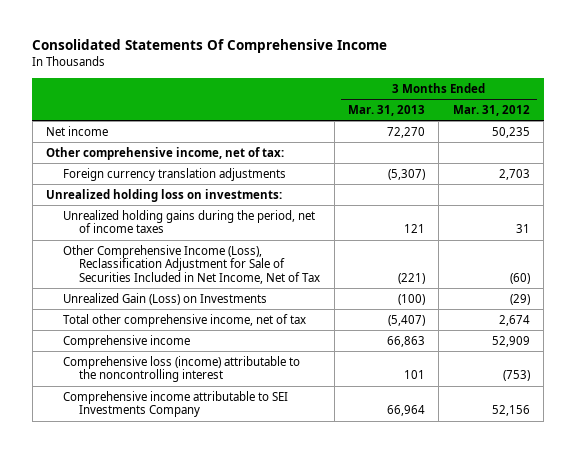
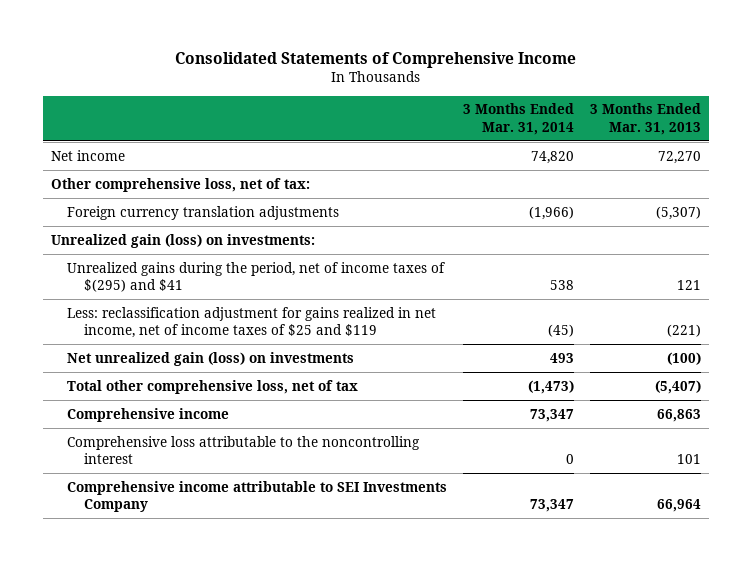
- Consolidated Statements Of Comprehensive Income
+ Consolidated Statements of Comprehensive Income
- | 3 Months Ended Mar. 31, 2013 | 3 Months Ended Mar. 31, 2012
+ | 3 Months Ended Mar. 31, 2014 | 3 Months Ended Mar. 31, 2013
- Other comprehensive income, net of tax:
+ Other comprehensive loss, net of tax:
- Unrealized holding loss on investments:
- Unrealized holding gains during the period, net of income taxes | 121 | 31
- Other Comprehensive Income (Loss), Reclassification Adjustment for Sale of Securities Included in Net Income, Net of Tax | (221) | (60)
- Unrealized Gain (Loss) on Investments | (100) | (29)
- Total other comprehensive income, net of tax | (5,407) | 2,674
+ Unrealized gain (loss) on investments:
+ Unrealized gains during the period, net of income taxes of $(295) and $41 | 538 | 121
+ Less: reclassification adjustment for gains realized in net income, net of income taxes of $25 and $119 | (45) | (221)
+ Net unrealized gain (loss) on investments | 493 | (100)
+ Total other comprehensive loss, net of tax | (1,473) | (5,407)
- Comprehensive loss (income) attributable to the noncontrolling interest | 101 | (753)
+ Comprehensive loss attributable to the noncontrolling interest | 0 | 101

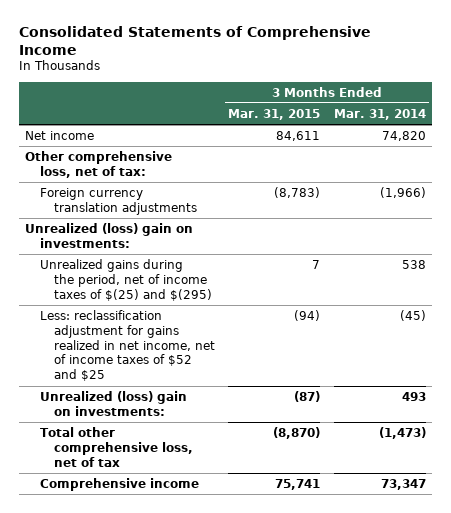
- | 3 Months Ended Mar. 31, 2014 | 3 Months Ended Mar. 31, 2013
+ | 3 Months Ended Mar. 31, 2015 | 3 Months Ended Mar. 31, 2014
- Unrealized gain (loss) on investments:
- Unrealized gains during the period, net of income taxes of $(295) and $41 | 538 | 121
- Less: reclassification adjustment for gains realized in net income, net of income taxes of $25 and $119 | (45) | (221)
- Net unrealized gain (loss) on investments | 493 | (100)
+ Unrealized (loss) gain on investments:
+ Unrealized gains during the period, net of income taxes of $(25) and $(295) | 7 | 538
+ Less: reclassification adjustment for gains realized in net income, net of income taxes of $52 and $25 | (94) | (45)
+ Unrealized (loss) gain on investments: | (87) | 493
- Comprehensive loss attributable to the noncontrolling interest | 0 | 101
- Comprehensive income attributable to SEI Investments Company | 73,347 | 66,964

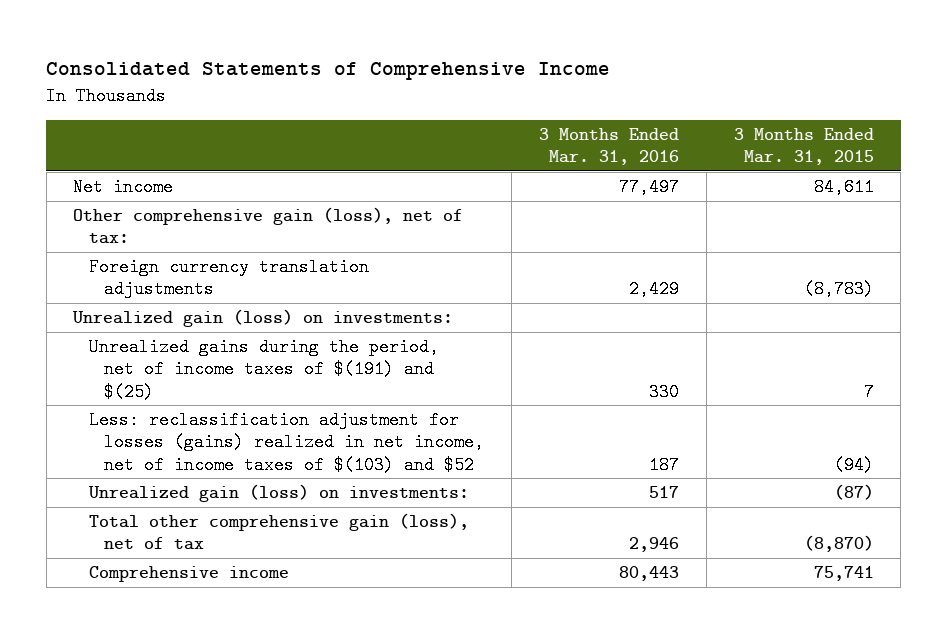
- | 3 Months Ended Mar. 31, 2015 | 3 Months Ended Mar. 31, 2014
+ | 3 Months Ended Mar. 31, 2016 | 3 Months Ended Mar. 31, 2015
- Other comprehensive loss, net of tax:
+ Other comprehensive gain (loss), net of tax:
- Unrealized (loss) gain on investments:
- Unrealized gains during the period, net of income taxes of $(25) and $(295) | 7 | 538
- Less: reclassification adjustment for gains realized in net income, net of income taxes of $52 and $25 | (94) | (45)
- Unrealized (loss) gain on investments: | (87) | 493
- Total other comprehensive loss, net of tax | (8,870) | (1,473)
+ Unrealized gain (loss) on investments:
+ Unrealized gains during the period, net of income taxes of $(191) and $(25) | 330 | 7
+ Less: reclassification adjustment for losses (gains) realized in net income, net of income taxes of $(103) and $52 | 187 | (94)
+ Unrealized gain (loss) on investments: | 517 | (87)
+ Total other comprehensive gain (loss), net of tax | 2,946 | (8,870)

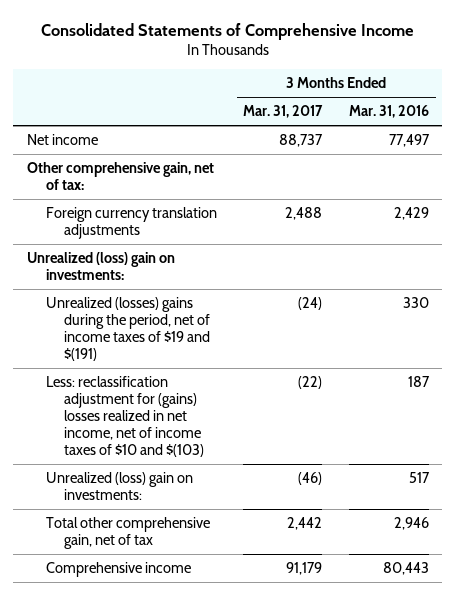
- | 3 Months Ended Mar. 31, 2016 | 3 Months Ended Mar. 31, 2015
+ | 3 Months Ended Mar. 31, 2017 | 3 Months Ended Mar. 31, 2016
- Other comprehensive gain (loss), net of tax:
+ Other comprehensive gain, net of tax:
- Unrealized gain (loss) on investments:
- Unrealized gains during the period, net of income taxes of $(191) and $(25) | 330 | 7
- Less: reclassification adjustment for losses (gains) realized in net income, net of income taxes of $(103) and $52 | 187 | (94)
- Unrealized gain (loss) on investments: | 517 | (87)
- Total other comprehensive gain (loss), net of tax | 2,946 | (8,870)
+ Unrealized (loss) gain on investments:
+ Unrealized (losses) gains during the period, net of income taxes of $19 and $(191) | (24) | 330
+ Less: reclassification adjustment for (gains) losses realized in net income, net of income taxes of $10 and $(103) | (22) | 187
+ Unrealized (loss) gain on investments: | (46) | 517
+ Total other comprehensive gain, net of tax | 2,442 | 2,946

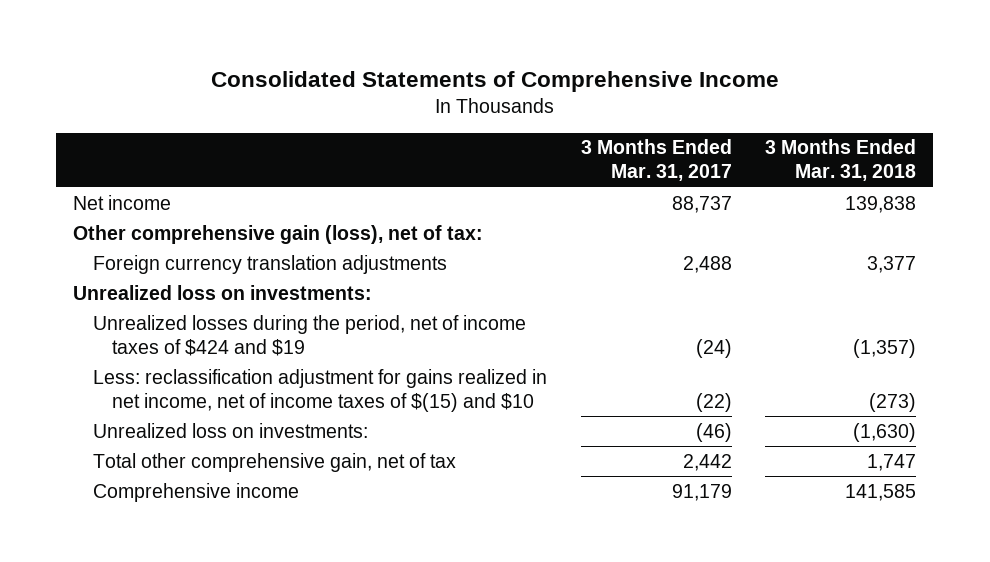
- | 3 Months Ended Mar. 31, 2017 | 3 Months Ended Mar. 31, 2016
+ | 3 Months Ended Mar. 31, 2017 | 3 Months Ended Mar. 31, 2018
- Other comprehensive gain, net of tax:
+ Other comprehensive gain (loss), net of tax:
- Unrealized (loss) gain on investments:
- Unrealized (losses) gains during the period, net of income taxes of $19 and $(191) | (24) | 330
- Less: reclassification adjustment for (gains) losses realized in net income, net of income taxes of $10 and $(103) | (22) | 187
- Unrealized (loss) gain on investments: | (46) | 517
+ Unrealized loss on investments:
+ Unrealized losses during the period, net of income taxes of $424 and $19 | (24) | (1,357)
+ Less: reclassification adjustment for gains realized in net income, net of income taxes of $(15) and $10 | (22) | (273)
+ Unrealized loss on investments: | (46) | (1,630)

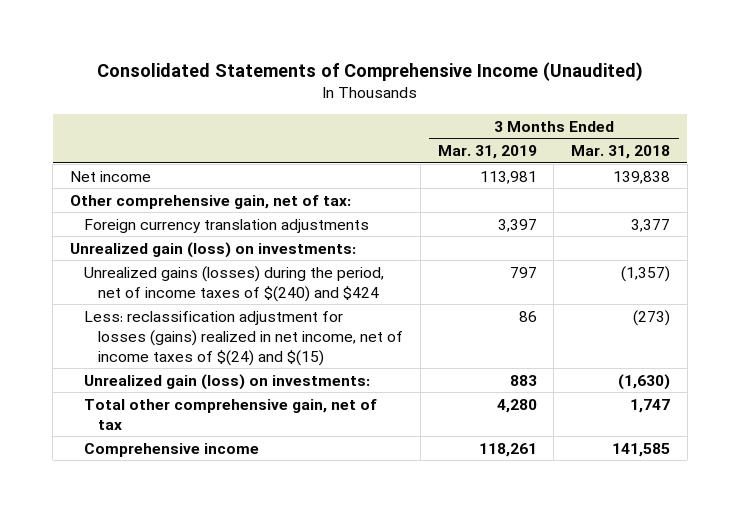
- Consolidated Statements of Comprehensive Income
+ Consolidated Statements of Comprehensive Income (Unaudited)
- | 3 Months Ended Mar. 31, 2017 | 3 Months Ended Mar. 31, 2018
+ | 3 Months Ended Mar. 31, 2019 | 3 Months Ended Mar. 31, 2018
- Other comprehensive gain (loss), net of tax:
+ Other comprehensive gain, net of tax:
- Unrealized loss on investments:
- Unrealized losses during the period, net of income taxes of $424 and $19 | (24) | (1,357)
- Less: reclassification adjustment for gains realized in net income, net of income taxes of $(15) and $10 | (22) | (273)
- Unrealized loss on investments: | (46) | (1,630)
+ Unrealized gain (loss) on investments:
+ Unrealized gains (losses) during the period, net of income taxes of $(240) and $424 | 797 | (1,357)
+ Less: reclassification adjustment for losses (gains) realized in net income, net of income taxes of $(24) and $(15) | 86 | (273)
+ Unrealized gain (loss) on investments: | 883 | (1,630)

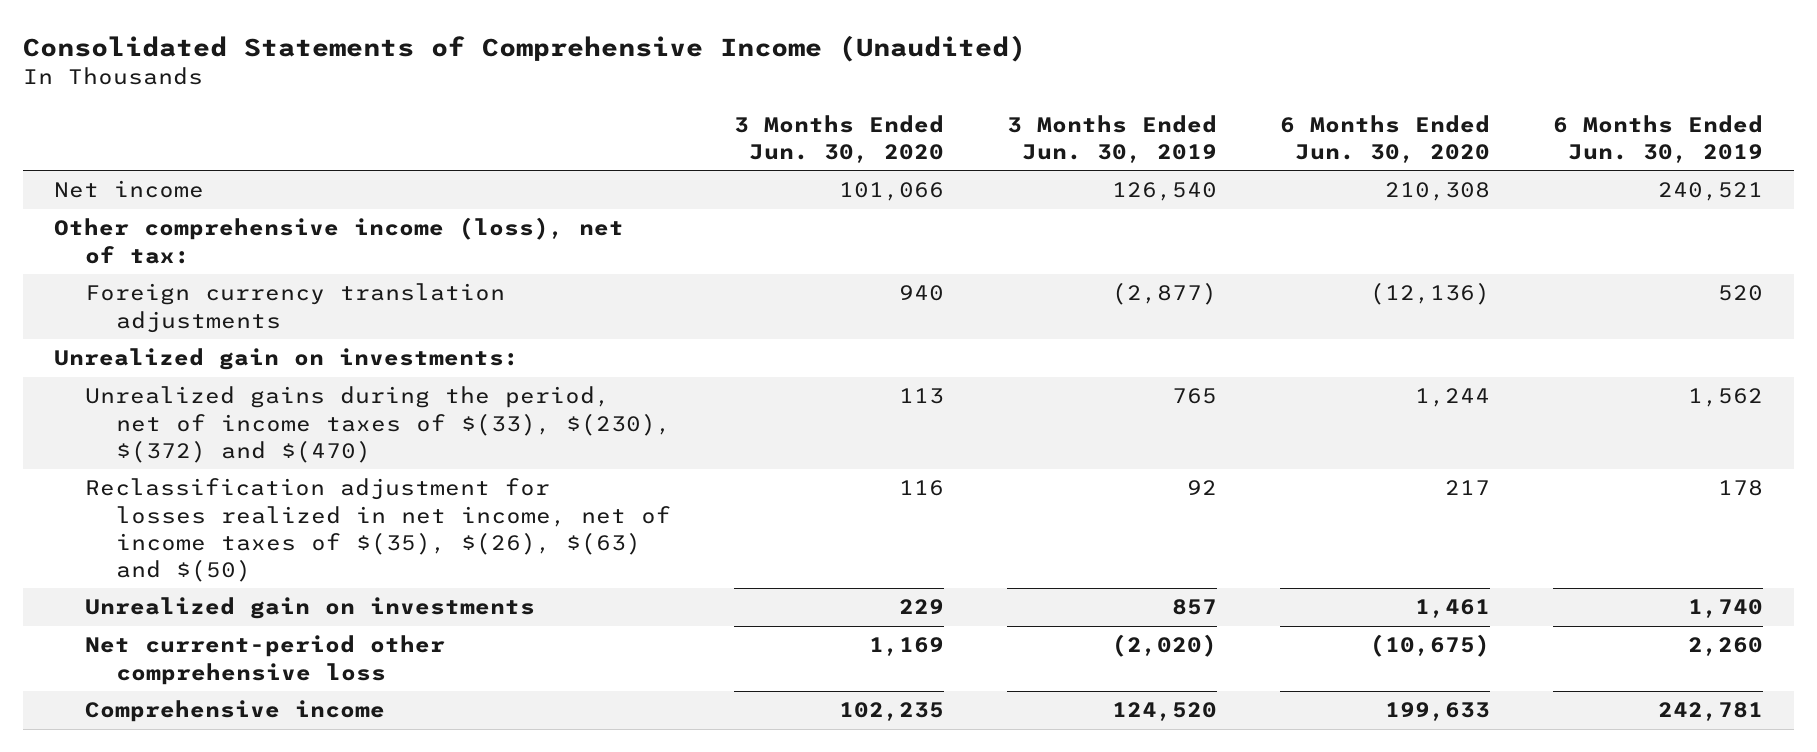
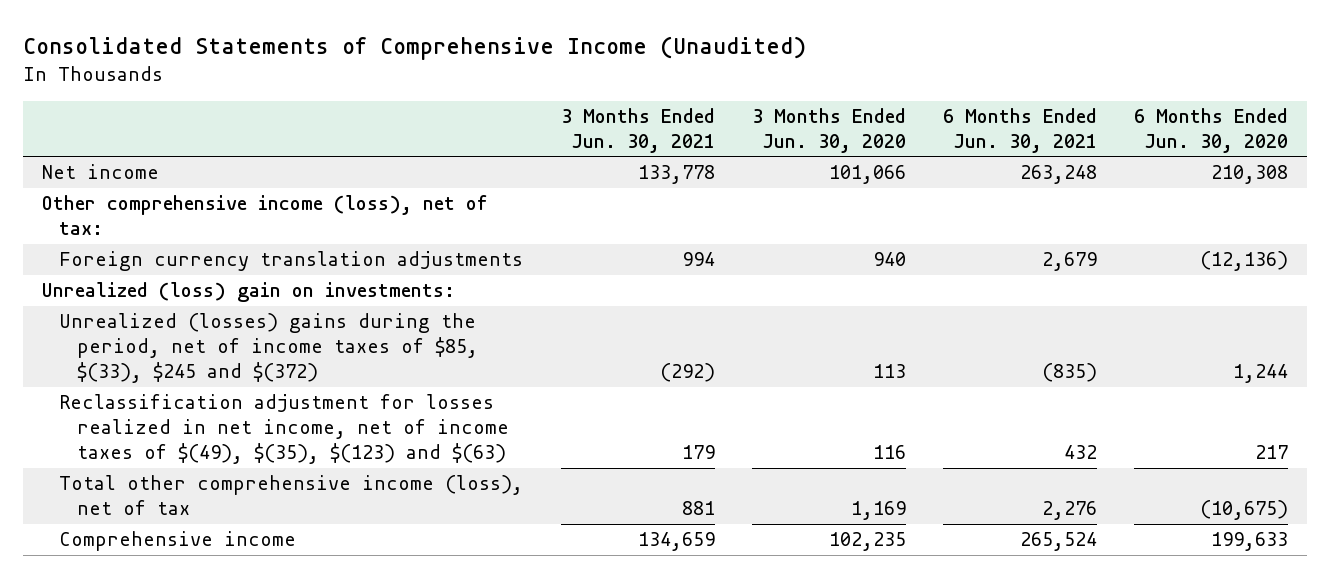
- | 3 Months Ended Jun. 30, 2020 | 3 Months Ended Jun. 30, 2019 | 6 Months Ended Jun. 30, 2020 | 6 Months Ended Jun. 30, 2019
+ | 3 Months Ended Jun. 30, 2021 | 3 Months Ended Jun. 30, 2020 | 6 Months Ended Jun. 30, 2021 | 6 Months Ended Jun. 30, 2020
- Unrealized gain on investments:
- Unrealized gains during the period, net of income taxes of $(33), $(230), $(372) and $(470) | 113 | 765 | 1,244 | 1,562
- Reclassification adjustment for losses realized in net income, net of income taxes of $(35), $(26), $(63) and $(50) | 116 | 92 | 217 | 178
- Unrealized gain on investments | 229 | 857 | 1,461 | 1,740
- Net current-period other comprehensive loss | 1,169 | (2,020) | (10,675) | 2,260
+ Unrealized (loss) gain on investments:
+ Unrealized (losses) gains during the period, net of income taxes of $85, $(33), $245 and $(372) | (292) | 113 | (835) | 1,244
+ Reclassification adjustment for losses realized in net income, net of income taxes of $(49), $(35), $(123) and $(63) | 179 | 116 | 432 | 217
+ Total other comprehensive income (loss), net of tax | 881 | 1,169 | 2,276 | (10,675)

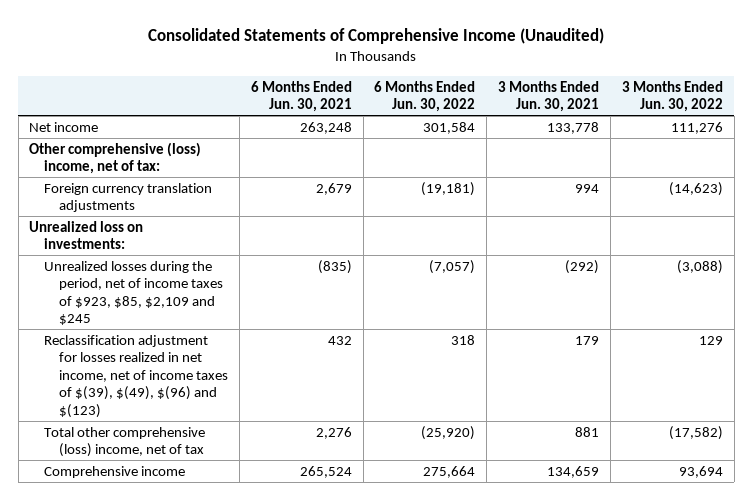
- | 3 Months Ended Jun. 30, 2021 | 3 Months Ended Jun. 30, 2020 | 6 Months Ended Jun. 30, 2021 | 6 Months Ended Jun. 30, 2020
+ | 6 Months Ended Jun. 30, 2021 | 6 Months Ended Jun. 30, 2022 | 3 Months Ended Jun. 30, 2021 | 3 Months Ended Jun. 30, 2022
- Other comprehensive income (loss), net of tax:
+ Other comprehensive (loss) income, net of tax:
- Unrealized (loss) gain on investments:
- Unrealized (losses) gains during the period, net of income taxes of $85, $(33), $245 and $(372) | (292) | 113 | (835) | 1,244
- Reclassification adjustment for losses realized in net income, net of income taxes of $(49), $(35), $(123) and $(63) | 179 | 116 | 432 | 217
- Total other comprehensive income (loss), net of tax | 881 | 1,169 | 2,276 | (10,675)
+ Unrealized loss on investments:
+ Unrealized losses during the period, net of income taxes of $923, $85, $2,109 and $245 | (835) | (7,057) | (292) | (3,088)
+ Reclassification adjustment for losses realized in net income, net of income taxes of $(39), $(49), $(96) and $(123) | 432 | 318 | 179 | 129
+ Total other comprehensive (loss) income, net of tax | 2,276 | (25,920) | 881 | (17,582)

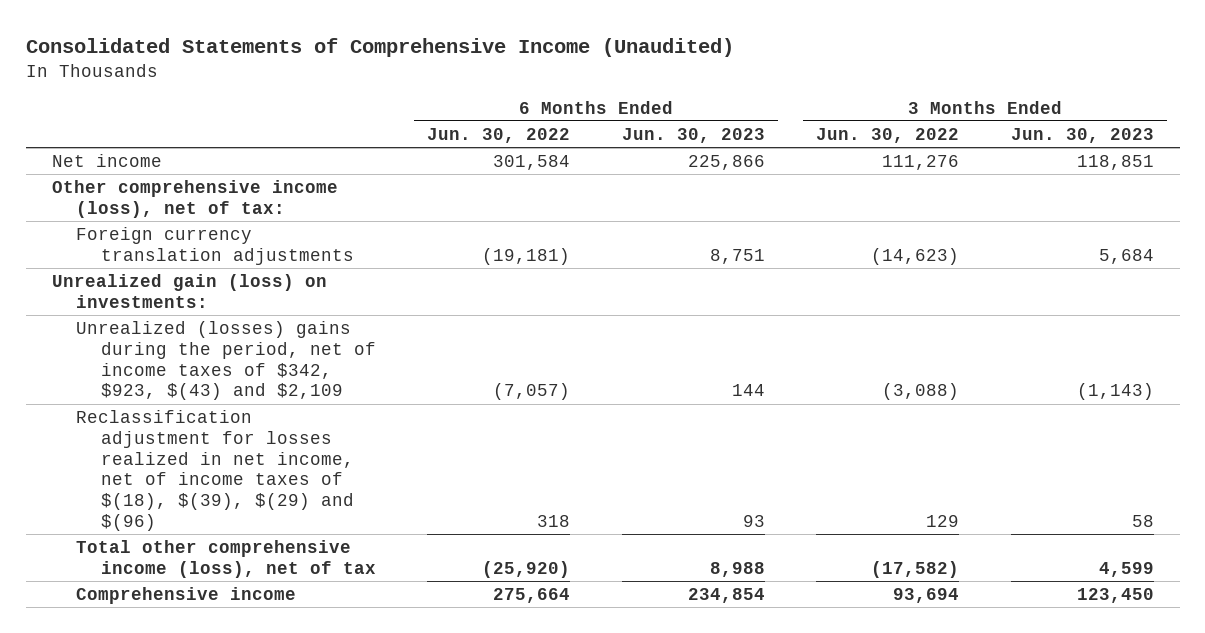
- | 6 Months Ended Jun. 30, 2021 | 6 Months Ended Jun. 30, 2022 | 3 Months Ended Jun. 30, 2021 | 3 Months Ended Jun. 30, 2022
+ | 6 Months Ended Jun. 30, 2022 | 6 Months Ended Jun. 30, 2023 | 3 Months Ended Jun. 30, 2022 | 3 Months Ended Jun. 30, 2023
- Other comprehensive (loss) income, net of tax:
+ Other comprehensive income (loss), net of tax:
- Unrealized loss on investments:
- Unrealized losses during the period, net of income taxes of $923, $85, $2,109 and $245 | (835) | (7,057) | (292) | (3,088)
- Reclassification adjustment for losses realized in net income, net of income taxes of $(39), $(49), $(96) and $(123) | 432 | 318 | 179 | 129
- Total other comprehensive (loss) income, net of tax | 2,276 | (25,920) | 881 | (17,582)
+ Unrealized gain (loss) on investments:
+ Unrealized (losses) gains during the period, net of income taxes of $342, $923, $(43) and $2,109 | (7,057) | 144 | (3,088) | (1,143)
+ Reclassification adjustment for losses realized in net income, net of income taxes of $(18), $(39), $(29) and $(96) | 318 | 93 | 129 | 58
+ Total other comprehensive income (loss), net of tax | (25,920) | 8,988 | (17,582) | 4,599

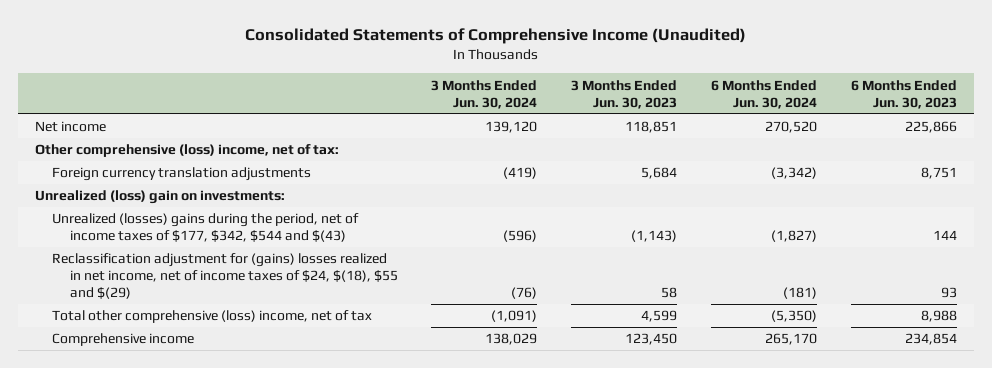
- | 6 Months Ended Jun. 30, 2022 | 6 Months Ended Jun. 30, 2023 | 3 Months Ended Jun. 30, 2022 | 3 Months Ended Jun. 30, 2023
+ | 3 Months Ended Jun. 30, 2024 | 3 Months Ended Jun. 30, 2023 | 6 Months Ended Jun. 30, 2024 | 6 Months Ended Jun. 30, 2023
- Other comprehensive income (loss), net of tax:
+ Other comprehensive (loss) income, net of tax:
- Unrealized gain (loss) on investments:
- Unrealized (losses) gains during the period, net of income taxes of $342, $923, $(43) and $2,109 | (7,057) | 144 | (3,088) | (1,143)
- Reclassification adjustment for losses realized in net income, net of income taxes of $(18), $(39), $(29) and $(96) | 318 | 93 | 129 | 58
- Total other comprehensive income (loss), net of tax | (25,920) | 8,988 | (17,582) | 4,599
+ Unrealized (loss) gain on investments:
+ Unrealized (losses) gains during the period, net of income taxes of $177, $342, $544 and $(43) | (596) | (1,143) | (1,827) | 144
+ Reclassification adjustment for (gains) losses realized in net income, net of income taxes of $24, $(18), $55 and $(29) | (76) | 58 | (181) | 93
+ Total other comprehensive (loss) income, net of tax | (1,091) | 4,599 | (5,350) | 8,988

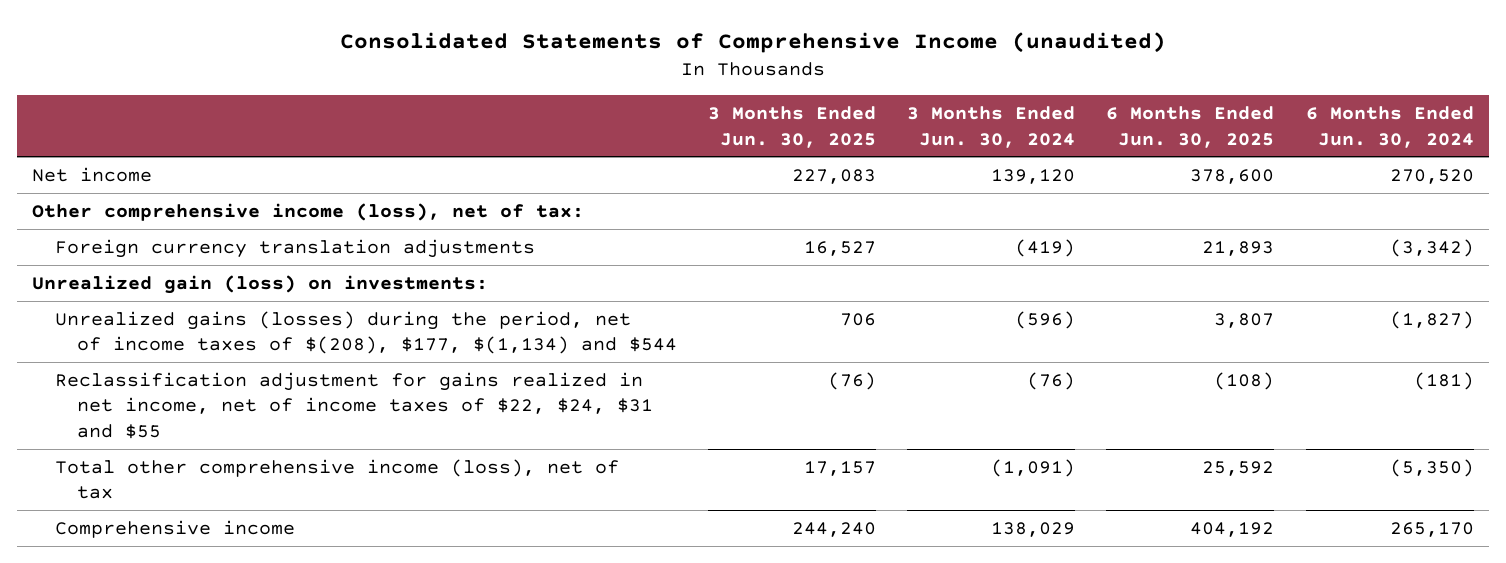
- Consolidated Statements of Comprehensive Income (Unaudited)
+ Consolidated Statements of Comprehensive Income (unaudited)
- | 3 Months Ended Jun. 30, 2024 | 3 Months Ended Jun. 30, 2023 | 6 Months Ended Jun. 30, 2024 | 6 Months Ended Jun. 30, 2023
+ | 3 Months Ended Jun. 30, 2025 | 3 Months Ended Jun. 30, 2024 | 6 Months Ended Jun. 30, 2025 | 6 Months Ended Jun. 30, 2024
- Other comprehensive (loss) income, net of tax:
+ Other comprehensive income (loss), net of tax:
- Unrealized (loss) gain on investments:
- Unrealized (losses) gains during the period, net of income taxes of $177, $342, $544 and $(43) | (596) | (1,143) | (1,827) | 144
- Reclassification adjustment for (gains) losses realized in net income, net of income taxes of $24, $(18), $55 and $(29) | (76) | 58 | (181) | 93
- Total other comprehensive (loss) income, net of tax | (1,091) | 4,599 | (5,350) | 8,988
+ Unrealized gain (loss) on investments:
+ Unrealized gains (losses) during the period, net of income taxes of $(208), $177, $(1,134) and $544 | 706 | (596) | 3,807 | (1,827)
+ Reclassification adjustment for gains realized in net income, net of income taxes of $22, $24, $31 and $55 | (76) | (76) | (108) | (181)
+ Total other comprehensive income (loss), net of tax | 17,157 | (1,091) | 25,592 | (5,350)

